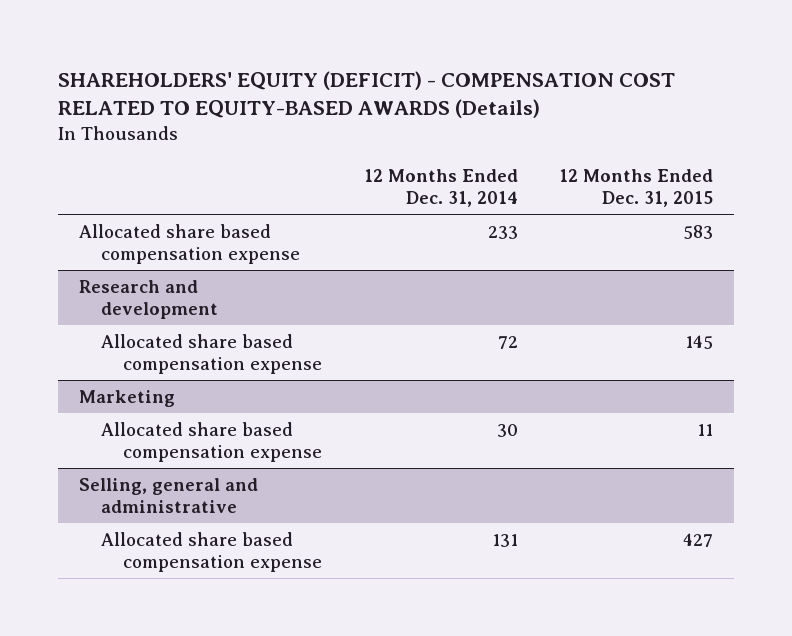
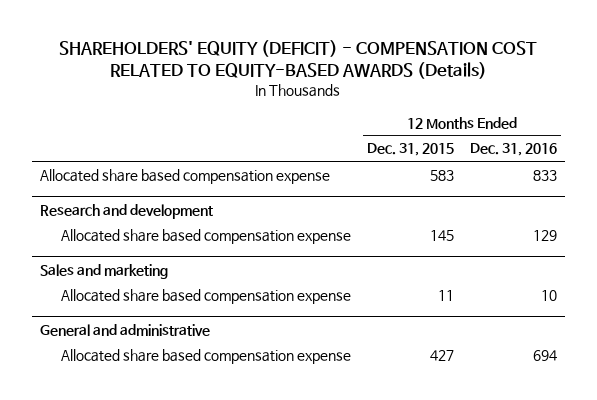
- | 12 Months Ended Dec. 31, 2014 | 12 Months Ended Dec. 31, 2015
+ | 12 Months Ended Dec. 31, 2015 | 12 Months Ended Dec. 31, 2016
- Marketing
+ Sales and marketing
- Selling, general and administrative
+ General and administrative

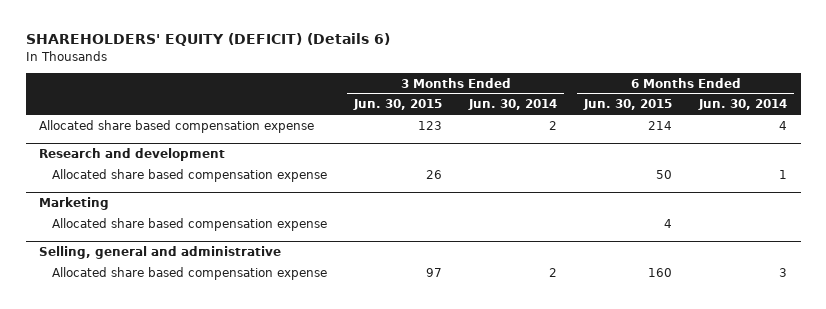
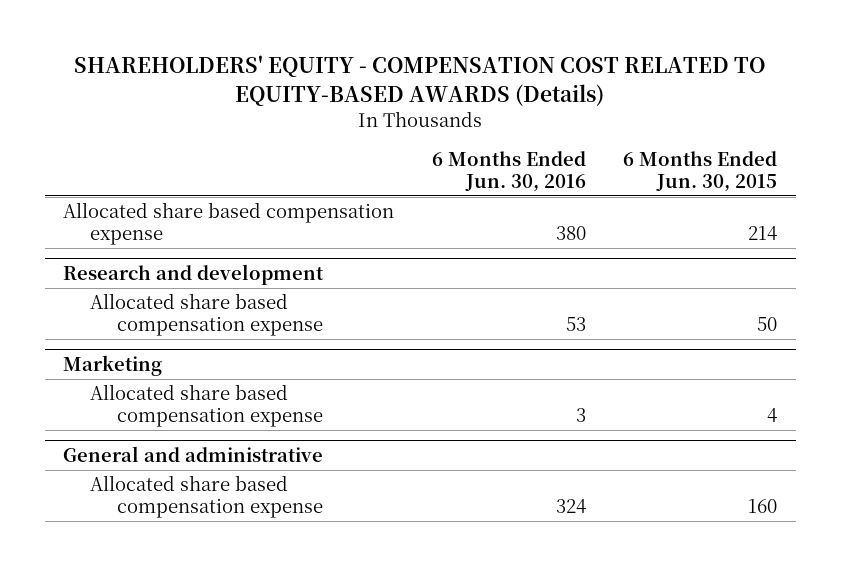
- SHAREHOLDERS' EQUITY (DEFICIT) (Details 6)
+ SHAREHOLDERS' EQUITY - COMPENSATION COST RELATED TO EQUITY-BASED AWARDS (Details)
- | 3 Months Ended Jun. 30, 2015 | 3 Months Ended Jun. 30, 2014 | 6 Months Ended Jun. 30, 2015 | 6 Months Ended Jun. 30, 2014
+ | 6 Months Ended Jun. 30, 2016 | 6 Months Ended Jun. 30, 2015
- Selling, general and administrative
+ General and administrative

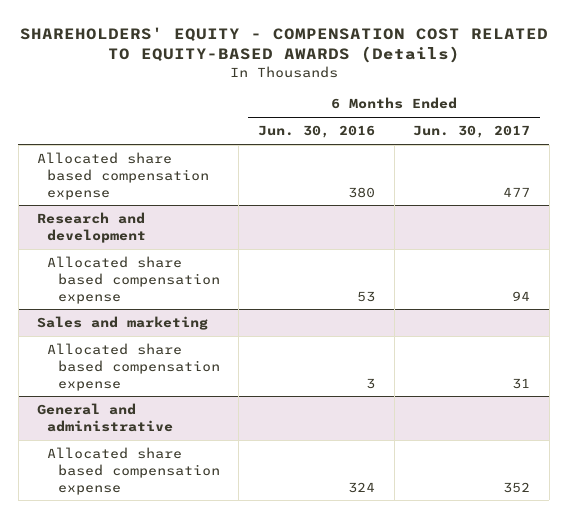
- | 6 Months Ended Jun. 30, 2016 | 6 Months Ended Jun. 30, 2015
+ | 6 Months Ended Jun. 30, 2016 | 6 Months Ended Jun. 30, 2017
- Marketing
+ Sales and marketing

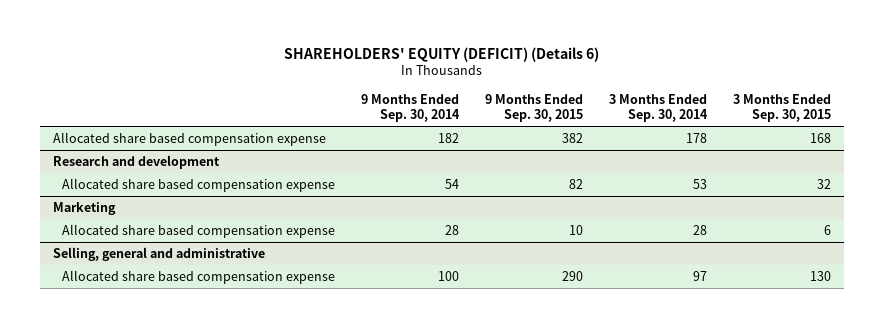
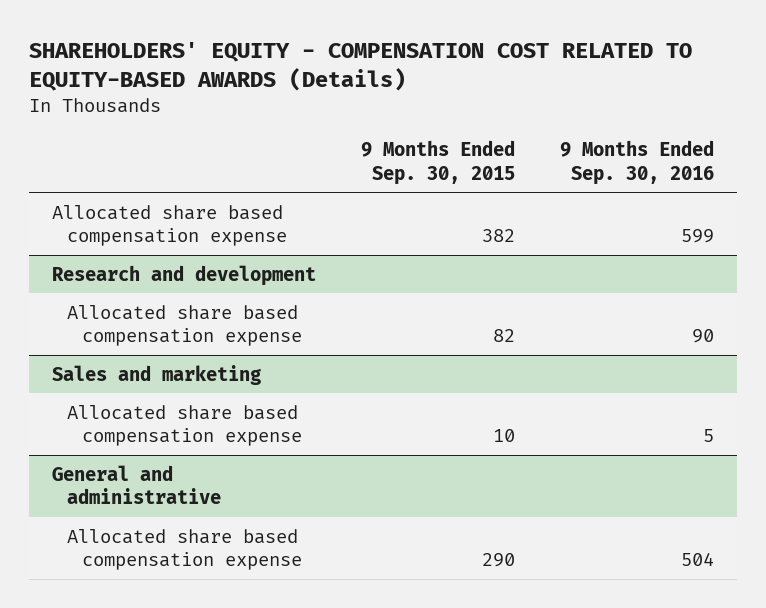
- SHAREHOLDERS' EQUITY (DEFICIT) (Details 6)
+ SHAREHOLDERS' EQUITY - COMPENSATION COST RELATED TO EQUITY-BASED AWARDS (Details)
- | 9 Months Ended Sep. 30, 2014 | 9 Months Ended Sep. 30, 2015 | 3 Months Ended Sep. 30, 2014 | 3 Months Ended Sep. 30, 2015
+ | 9 Months Ended Sep. 30, 2015 | 9 Months Ended Sep. 30, 2016
- Marketing
+ Sales and marketing
- Selling, general and administrative
+ General and administrative

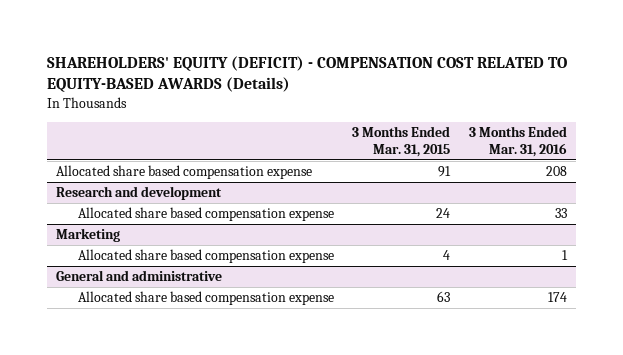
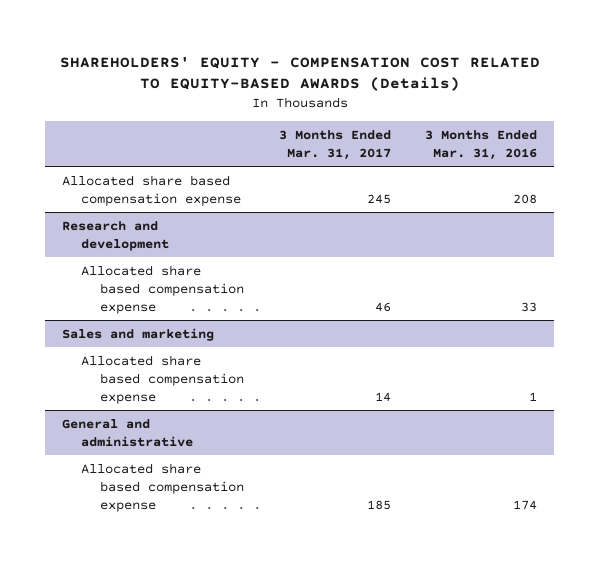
- SHAREHOLDERS' EQUITY (DEFICIT) - COMPENSATION COST RELATED TO EQUITY-BASED AWARDS (Details)
+ SHAREHOLDERS' EQUITY - COMPENSATION COST RELATED TO EQUITY-BASED AWARDS (Details)
- | 3 Months Ended Mar. 31, 2015 | 3 Months Ended Mar. 31, 2016
+ | 3 Months Ended Mar. 31, 2017 | 3 Months Ended Mar. 31, 2016
- Marketing
+ Sales and marketing

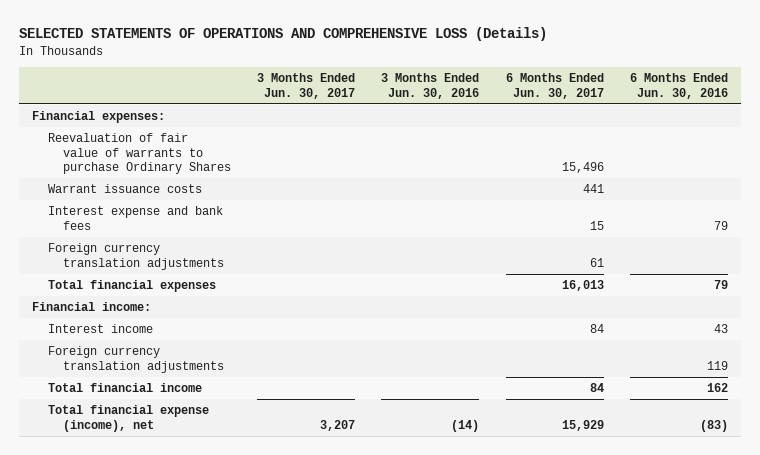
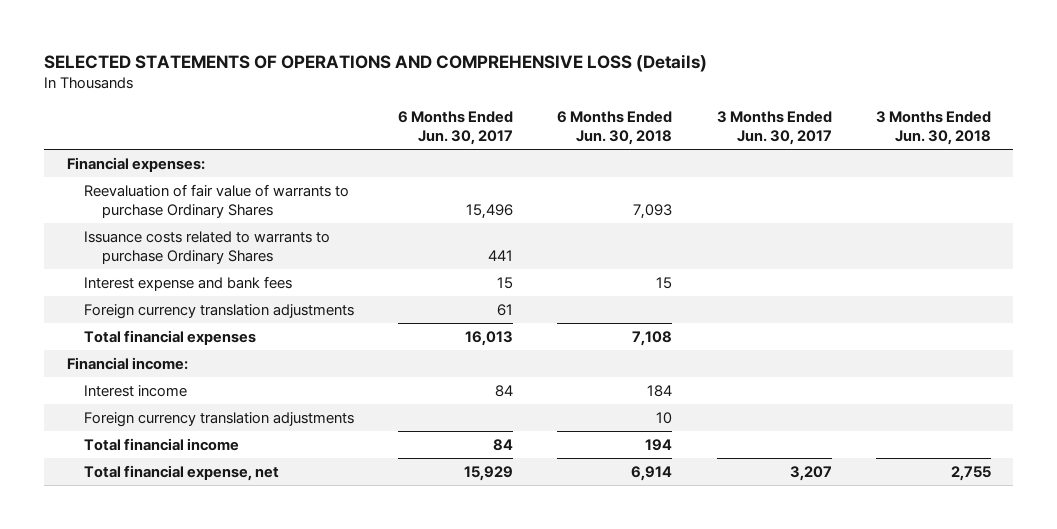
- | 3 Months Ended Jun. 30, 2017 | 3 Months Ended Jun. 30, 2016 | 6 Months Ended Jun. 30, 2017 | 6 Months Ended Jun. 30, 2016
+ | 6 Months Ended Jun. 30, 2017 | 6 Months Ended Jun. 30, 2018 | 3 Months Ended Jun. 30, 2017 | 3 Months Ended Jun. 30, 2018
- Warrant issuance costs | | | 441 |
+ Issuance costs related to warrants to purchase Ordinary Shares | 441 | | |
- Total financial expense (income), net | 3,207 | (14) | 15,929 | (83)
+ Total financial expense, net | 15,929 | 6,914 | 3,207 | 2,755

